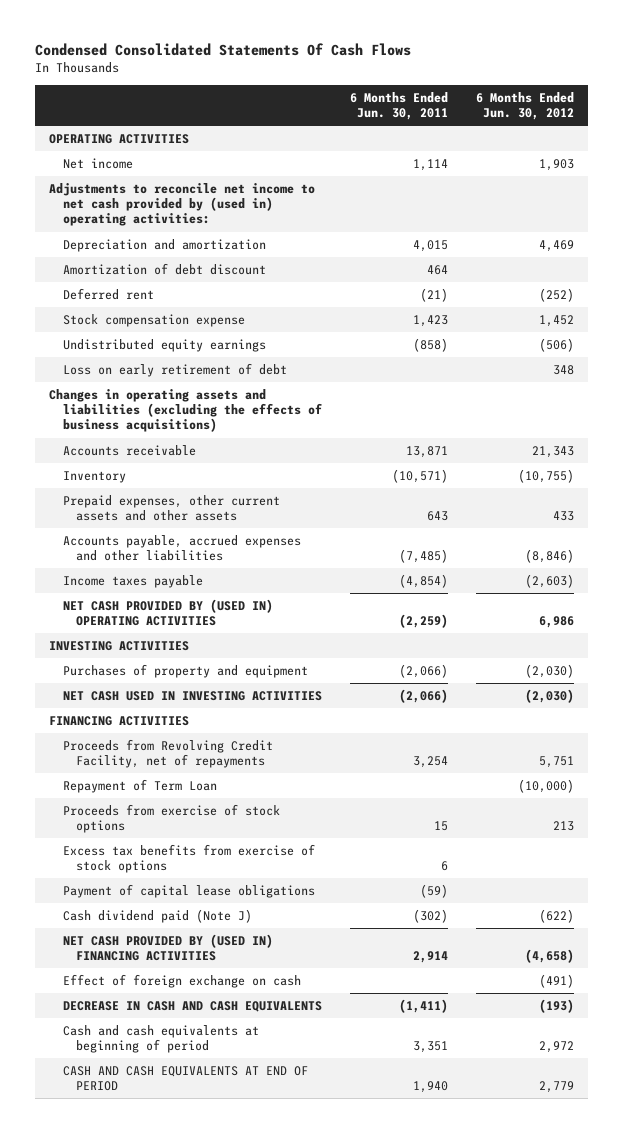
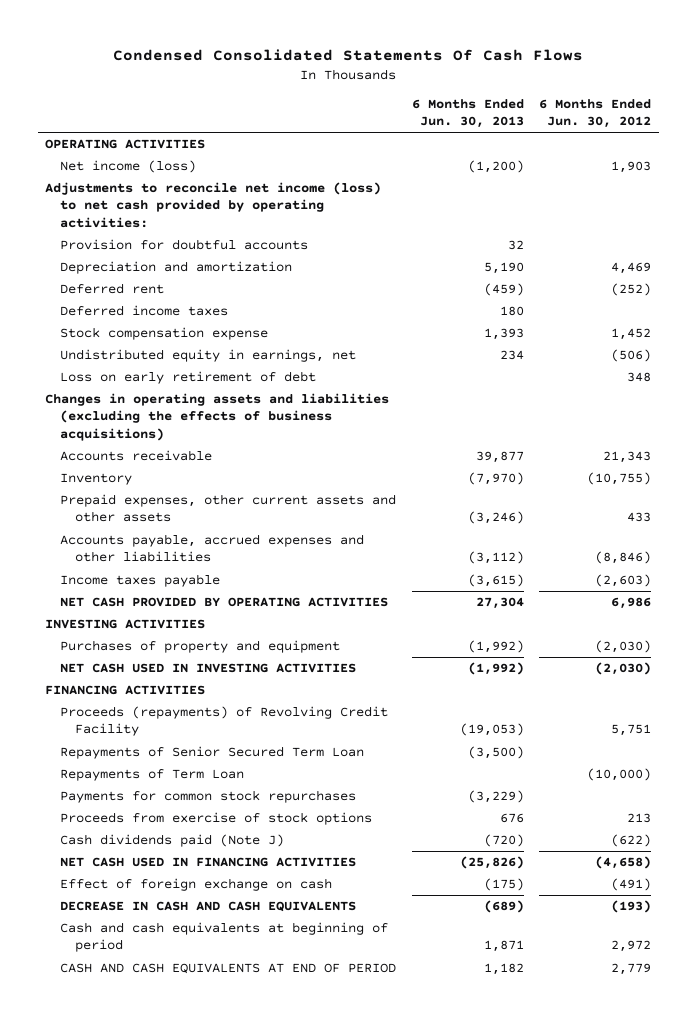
- | 6 Months Ended Jun. 30, 2011 | 6 Months Ended Jun. 30, 2012
+ | 6 Months Ended Jun. 30, 2013 | 6 Months Ended Jun. 30, 2012
- Net income | 1,114 | 1,903
- Adjustments to reconcile net income to net cash provided by (used in) operating activities:
+ Net income (loss) | (1,200) | 1,903
+ Adjustments to reconcile net income (loss) to net cash provided by operating activities:
+ Provision for doubtful accounts | 32 |
- Amortization of debt discount | 464 |
+ Deferred income taxes | 180 |
- Undistributed equity earnings | (858) | (506)
+ Undistributed equity in earnings, net | 234 | (506)
- NET CASH PROVIDED BY (USED IN) OPERATING ACTIVITIES | (2,259) | 6,986
+ NET CASH PROVIDED BY OPERATING ACTIVITIES | 27,304 | 6,986
- Proceeds from Revolving Credit Facility, net of repayments | 3,254 | 5,751
- Repayment of Term Loan | | (10,000)
+ Proceeds (repayments) of Revolving Credit Facility | (19,053) | 5,751
+ Repayments of Senior Secured Term Loan | (3,500) |
+ Repayments of Term Loan | | (10,000)
+ Payments for common stock repurchases | (3,229) |
- Excess tax benefits from exercise of stock options | 6 |
- Payment of capital lease obligations | (59) |
- Cash dividend paid (Note J) | (302) | (622)
- NET CASH PROVIDED BY (USED IN) FINANCING ACTIVITIES | 2,914 | (4,658)
+ Cash dividends paid (Note J) | (720) | (622)
+ NET CASH USED IN FINANCING ACTIVITIES | (25,826) | (4,658)

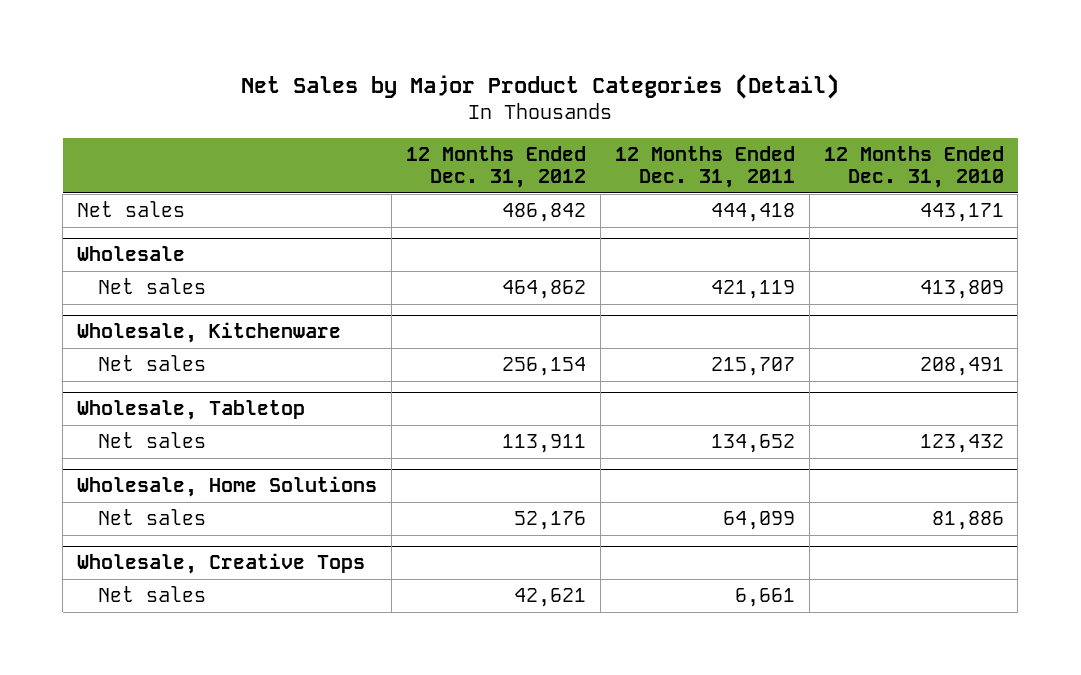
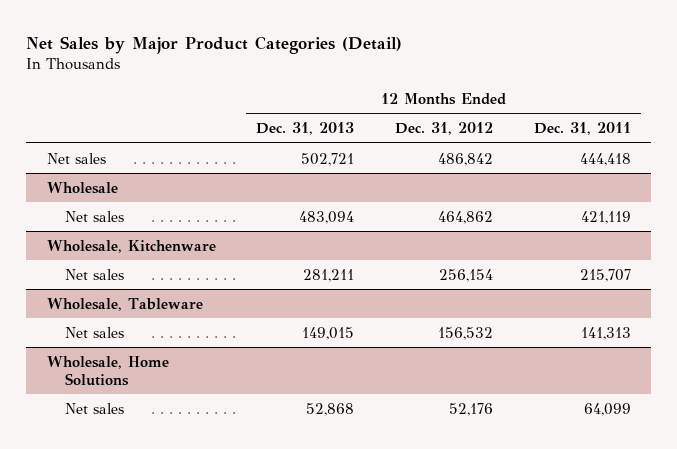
- | 12 Months Ended Dec. 31, 2012 | 12 Months Ended Dec. 31, 2011 | 12 Months Ended Dec. 31, 2010
+ | 12 Months Ended Dec. 31, 2013 | 12 Months Ended Dec. 31, 2012 | 12 Months Ended Dec. 31, 2011
- Wholesale, Tabletop
- Net sales | 113,911 | 134,652 | 123,432
+ Wholesale, Tableware
+ Net sales | 149,015 | 156,532 | 141,313
- Wholesale, Creative Tops
- Net sales | 42,621 | 6,661 |

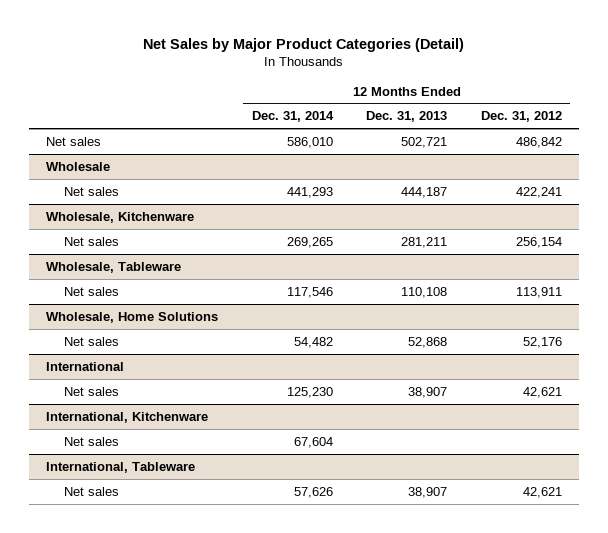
- | 12 Months Ended Dec. 31, 2013 | 12 Months Ended Dec. 31, 2012 | 12 Months Ended Dec. 31, 2011
+ | 12 Months Ended Dec. 31, 2014 | 12 Months Ended Dec. 31, 2013 | 12 Months Ended Dec. 31, 2012
@ Wholesale
- Net sales | 483,094 | 464,862 | 421,119
+ Net sales | 441,293 | 444,187 | 422,241
@ Wholesale, Tableware
- Net sales | 149,015 | 156,532 | 141,313
+ Net sales | 117,546 | 110,108 | 113,911
+ International
+ Net sales | 125,230 | 38,907 | 42,621
+ International, Kitchenware
+ Net sales | 67,604 | |
+ International, Tableware
+ Net sales | 57,626 | 38,907 | 42,621

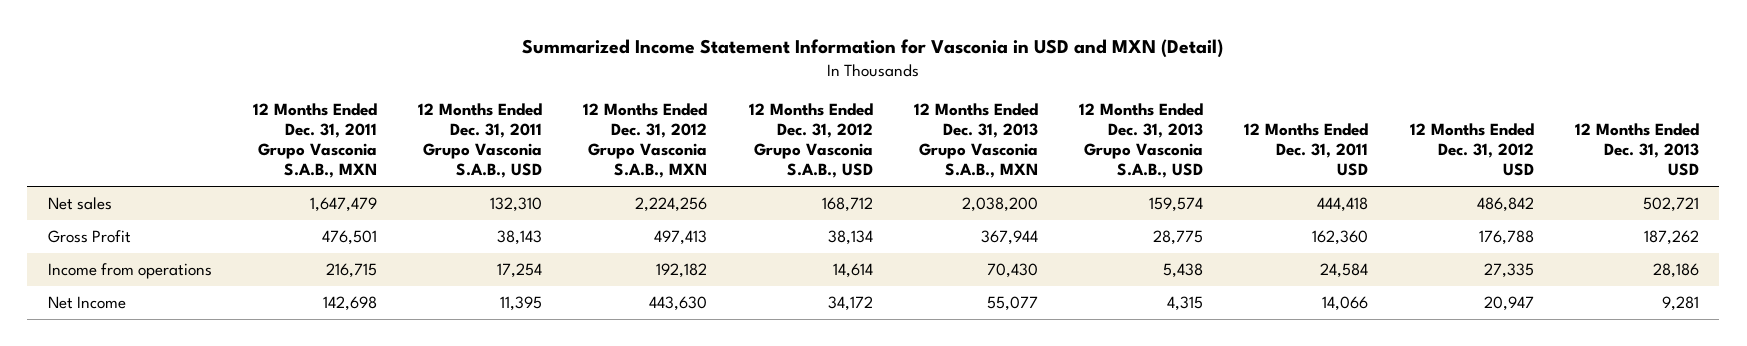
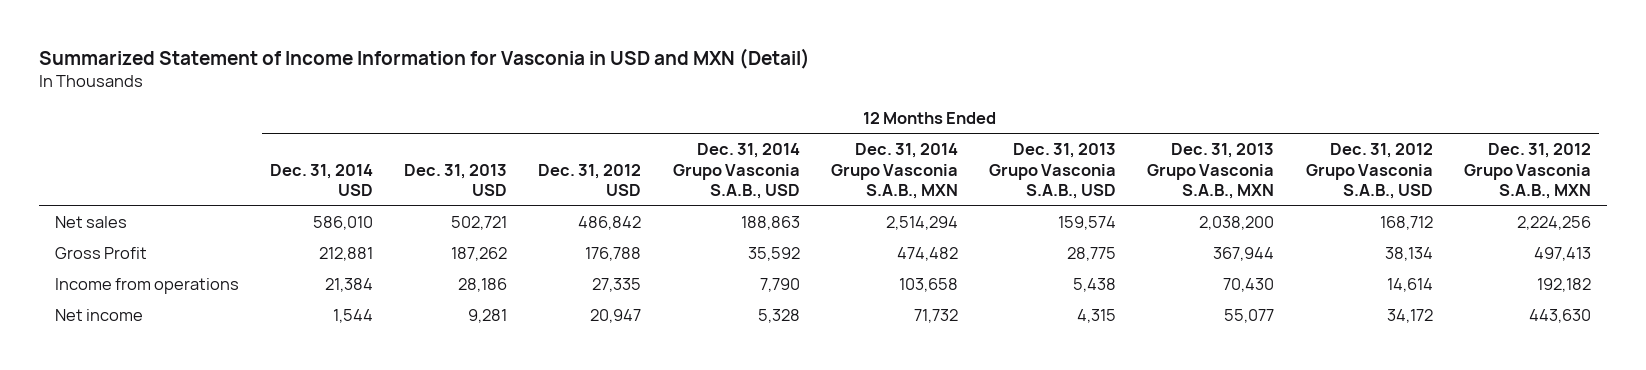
- Summarized Income Statement Information for Vasconia in USD and MXN (Detail)
+ Summarized Statement of Income Information for Vasconia in USD and MXN (Detail)
- | 12 Months Ended Dec. 31, 2011 Grupo Vasconia S.A.B., MXN | 12 Months Ended Dec. 31, 2011 Grupo Vasconia S.A.B., USD | 12 Months Ended Dec. 31, 2012 Grupo Vasconia S.A.B., MXN | 12 Months Ended Dec. 31, 2012 Grupo Vasconia S.A.B., USD | 12 Months Ended Dec. 31, 2013 Grupo Vasconia S.A.B., MXN | 12 Months Ended Dec. 31, 2013 Grupo Vasconia S.A.B., USD | 12 Months Ended Dec. 31, 2011 USD | 12 Months Ended Dec. 31, 2012 USD | 12 Months Ended Dec. 31, 2013 USD
+ | 12 Months Ended Dec. 31, 2014 USD | 12 Months Ended Dec. 31, 2013 USD | 12 Months Ended Dec. 31, 2012 USD | 12 Months Ended Dec. 31, 2014 Grupo Vasconia S.A.B., USD | 12 Months Ended Dec. 31, 2014 Grupo Vasconia S.A.B., MXN | 12 Months Ended Dec. 31, 2013 Grupo Vasconia S.A.B., USD | 12 Months Ended Dec. 31, 2013 Grupo Vasconia S.A.B., MXN | 12 Months Ended Dec. 31, 2012 Grupo Vasconia S.A.B., USD | 12 Months Ended Dec. 31, 2012 Grupo Vasconia S.A.B., MXN
- Net Income | 142,698 | 11,395 | 443,630 | 34,172 | 55,077 | 4,315 | 14,066 | 20,947 | 9,281
+ Net income | 1,544 | 9,281 | 20,947 | 5,328 | 71,732 | 4,315 | 55,077 | 34,172 | 443,630

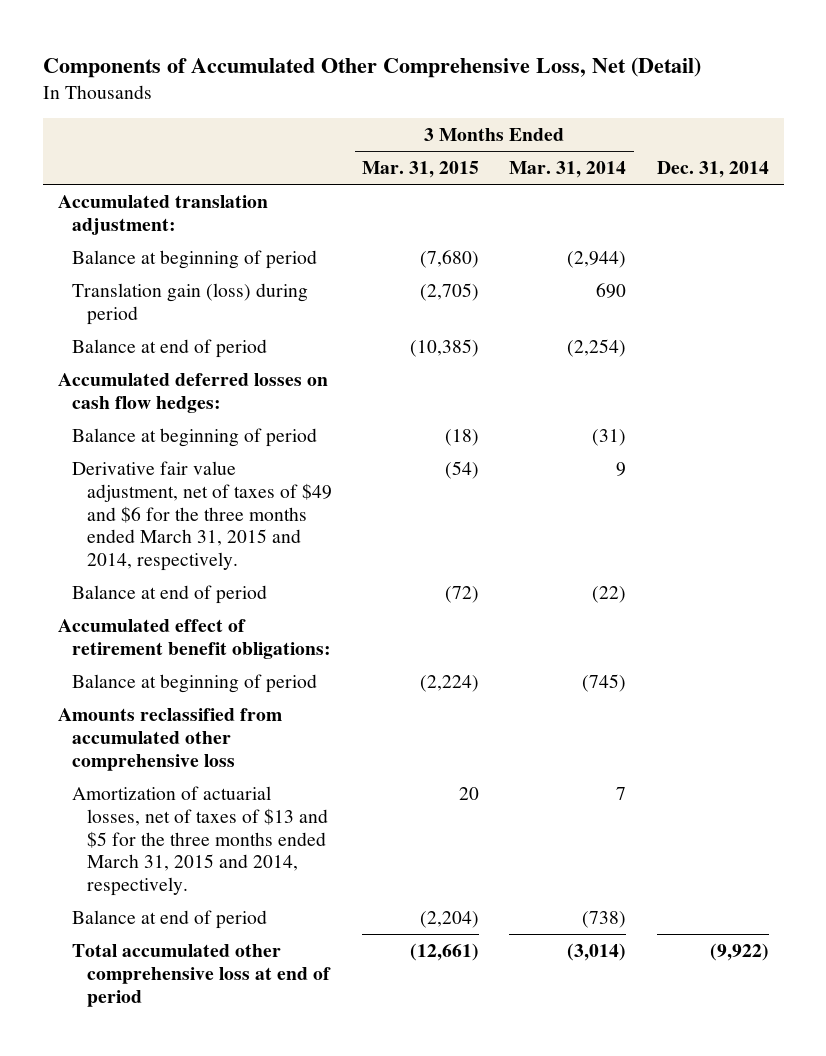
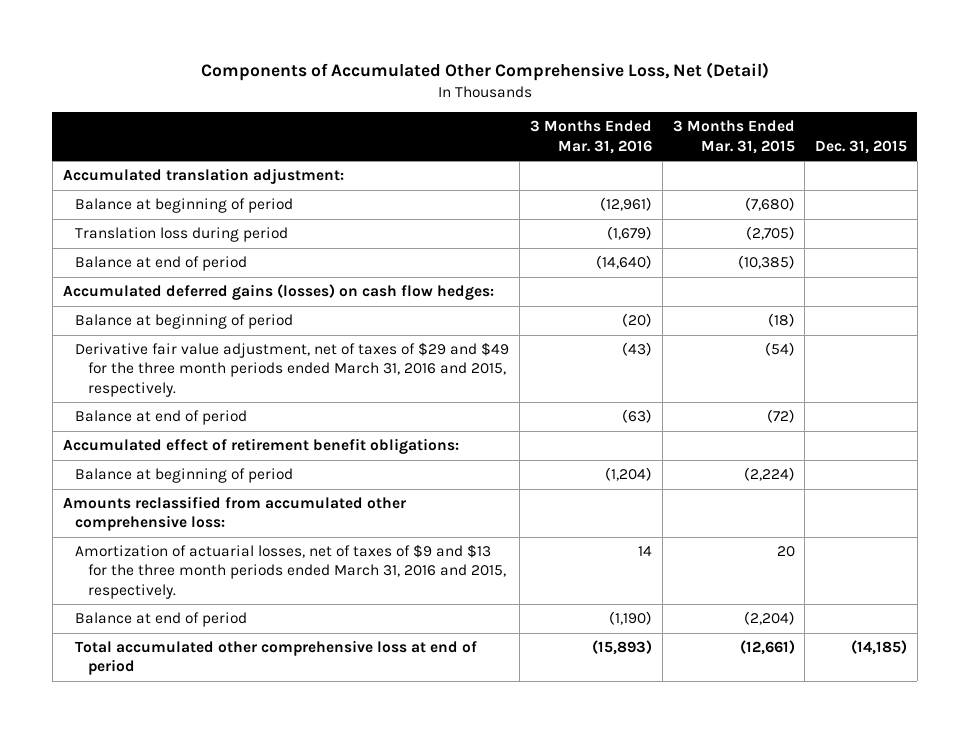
- | 3 Months Ended Mar. 31, 2015 | 3 Months Ended Mar. 31, 2014 | Dec. 31, 2014
+ | 3 Months Ended Mar. 31, 2016 | 3 Months Ended Mar. 31, 2015 | Dec. 31, 2015
- Translation gain (loss) during period | (2,705) | 690 |
+ Translation loss during period | (1,679) | (2,705) |
- Accumulated deferred losses on cash flow hedges:
+ Accumulated deferred gains (losses) on cash flow hedges:
- Derivative fair value adjustment, net of taxes of $49 and $6 for the three months ended March 31, 2015 and 2014, respectively. | (54) | 9 |
+ Derivative fair value adjustment, net of taxes of $29 and $49 for the three month periods ended March 31, 2016 and 2015, respectively. | (43) | (54) |
- Amounts reclassified from accumulated other comprehensive loss
- Amortization of actuarial losses, net of taxes of $13 and $5 for the three months ended March 31, 2015 and 2014, respectively. | 20 | 7 |
+ Amounts reclassified from accumulated other comprehensive loss:
+ Amortization of actuarial losses, net of taxes of $9 and $13 for the three month periods ended March 31, 2016 and 2015, respectively. | 14 | 20 |

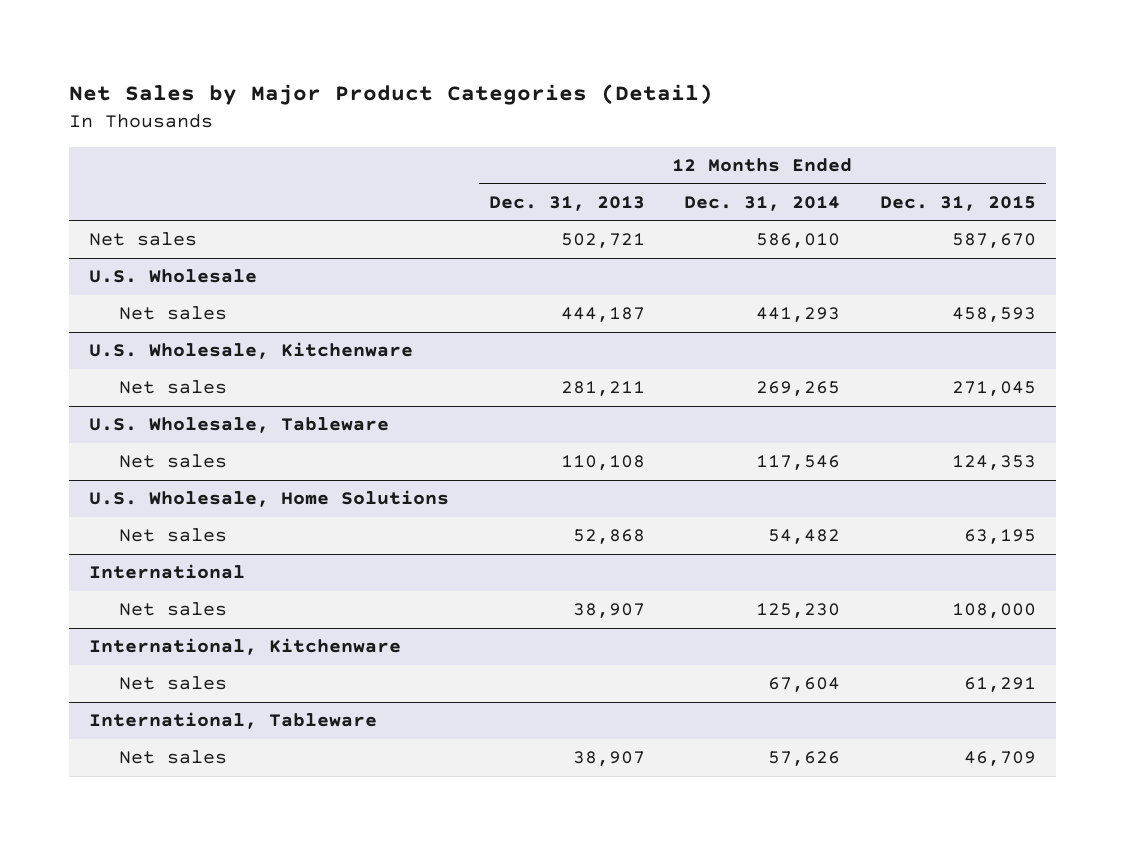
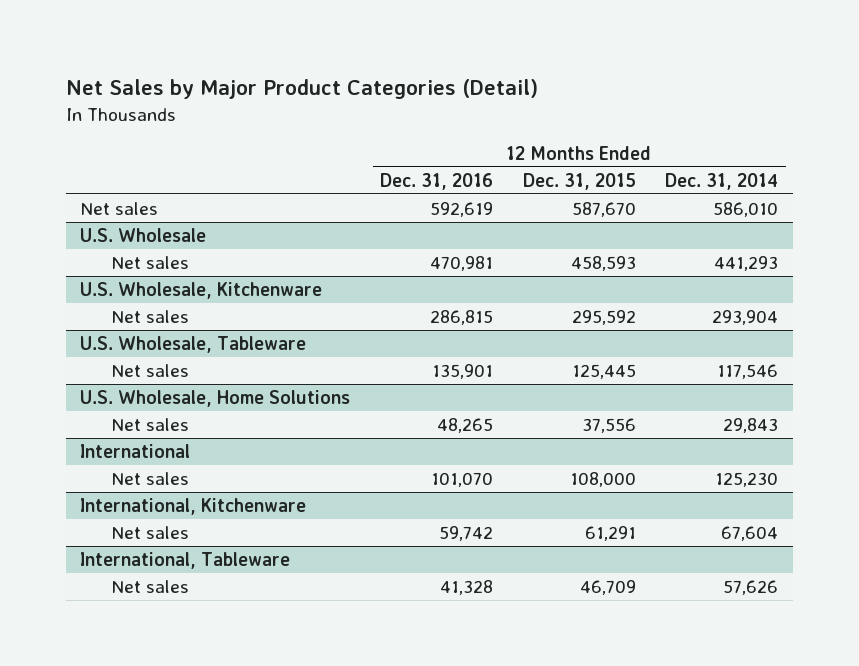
- | 12 Months Ended Dec. 31, 2013 | 12 Months Ended Dec. 31, 2014 | 12 Months Ended Dec. 31, 2015
+ | 12 Months Ended Dec. 31, 2016 | 12 Months Ended Dec. 31, 2015 | 12 Months Ended Dec. 31, 2014
@ U.S. Wholesale, Kitchenware
- Net sales | 281,211 | 269,265 | 271,045
+ Net sales | 286,815 | 295,592 | 293,904
@ U.S. Wholesale, Tableware
- Net sales | 110,108 | 117,546 | 124,353
+ Net sales | 135,901 | 125,445 | 117,546
@ U.S. Wholesale, Home Solutions
- Net sales | 52,868 | 54,482 | 63,195
+ Net sales | 48,265 | 37,556 | 29,843

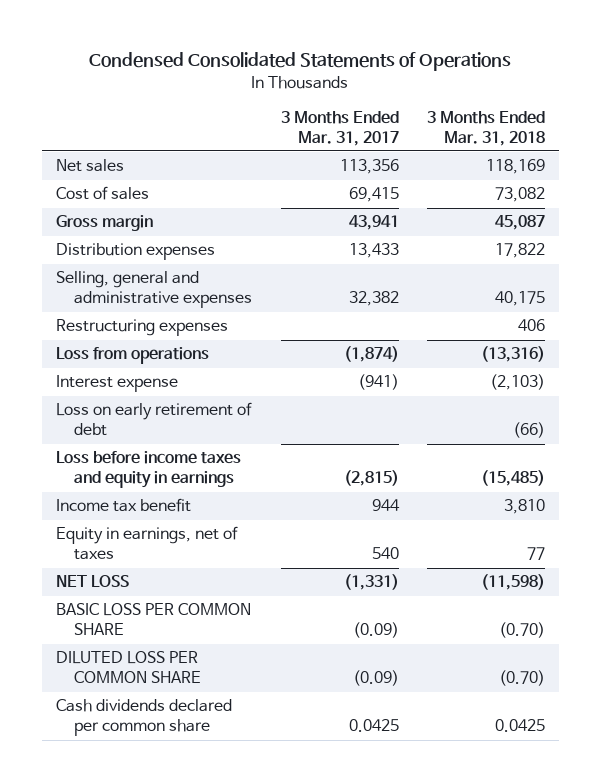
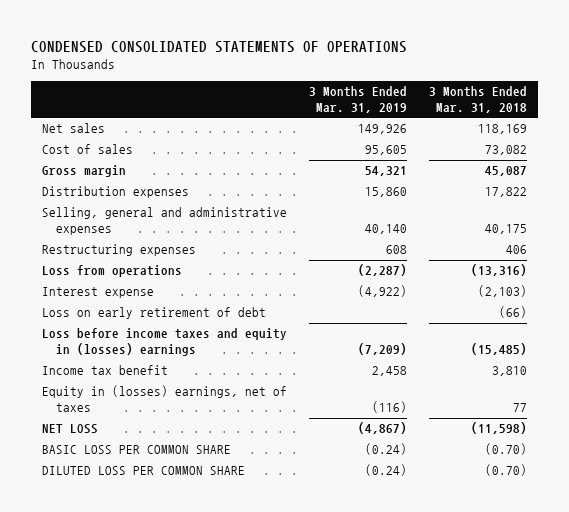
- Condensed Consolidated Statements of Operations
+ CONDENSED CONSOLIDATED STATEMENTS OF OPERATIONS
- | 3 Months Ended Mar. 31, 2017 | 3 Months Ended Mar. 31, 2018
+ | 3 Months Ended Mar. 31, 2019 | 3 Months Ended Mar. 31, 2018
- Loss before income taxes and equity in earnings | (2,815) | (15,485)
+ Loss before income taxes and equity in (losses) earnings | (7,209) | (15,485)
- Equity in earnings, net of taxes | 540 | 77
+ Equity in (losses) earnings, net of taxes | (116) | 77
- Cash dividends declared per common share | 0.0425 | 0.0425

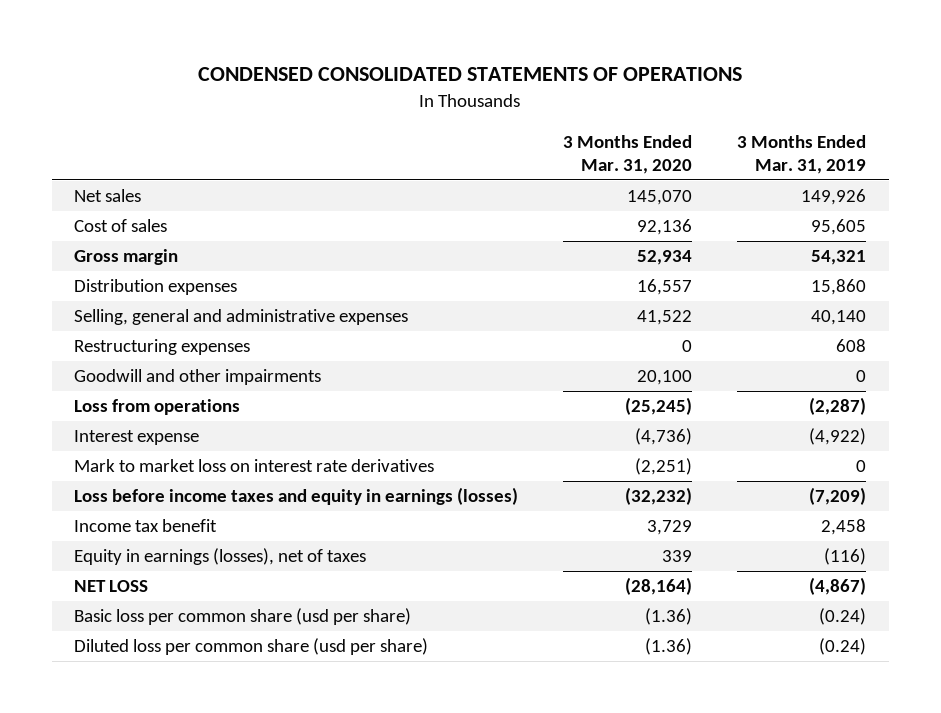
- | 3 Months Ended Mar. 31, 2019 | 3 Months Ended Mar. 31, 2018
+ | 3 Months Ended Mar. 31, 2020 | 3 Months Ended Mar. 31, 2019
+ Goodwill and other impairments | 20,100 | 0
- Loss on early retirement of debt | | (66)
- Loss before income taxes and equity in (losses) earnings | (7,209) | (15,485)
+ Mark to market loss on interest rate derivatives | (2,251) | 0
+ Loss before income taxes and equity in earnings (losses) | (32,232) | (7,209)
- Equity in (losses) earnings, net of taxes | (116) | 77
+ Equity in earnings (losses), net of taxes | 339 | (116)
- BASIC LOSS PER COMMON SHARE | (0.24) | (0.70)
- DILUTED LOSS PER COMMON SHARE | (0.24) | (0.70)
+ Basic loss per common share (usd per share) | (1.36) | (0.24)
+ Diluted loss per common share (usd per share) | (1.36) | (0.24)

